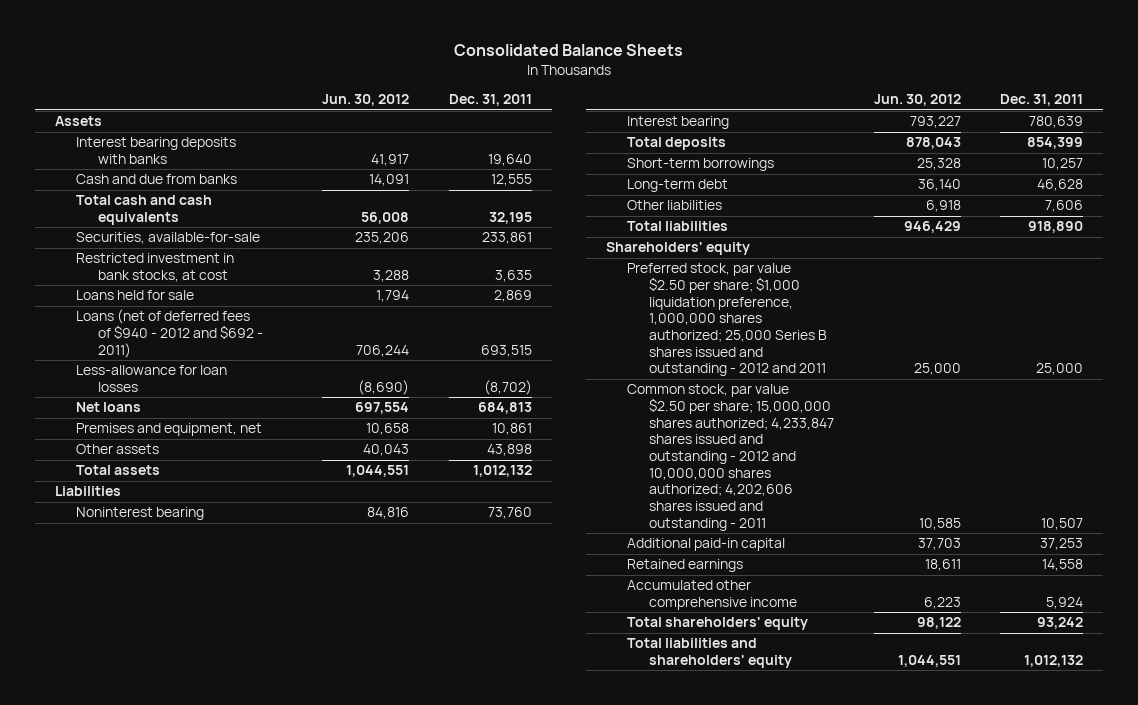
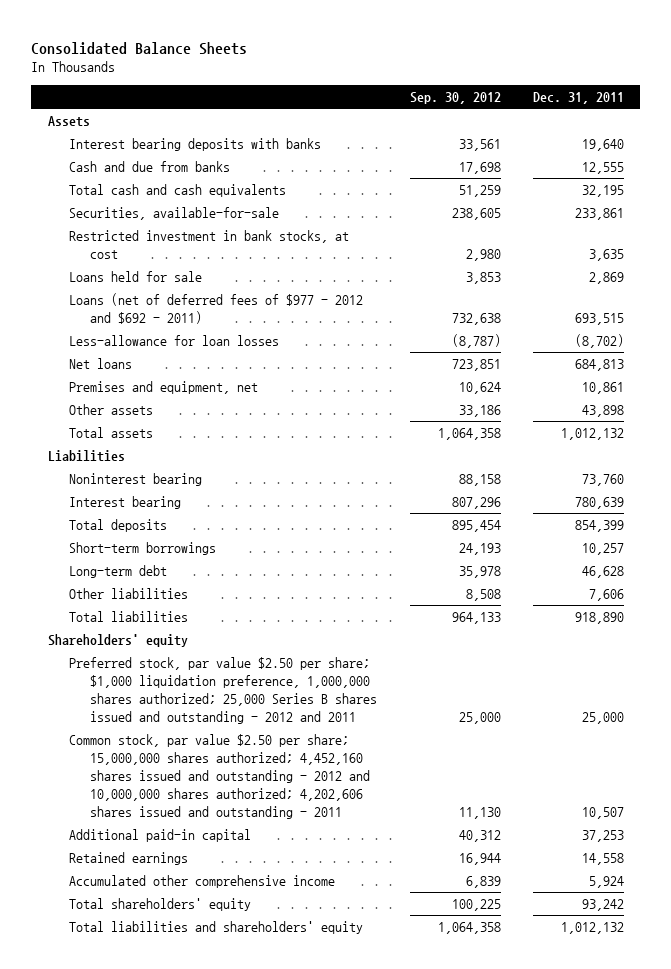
- | Jun. 30, 2012 | Dec. 31, 2011
+ | Sep. 30, 2012 | Dec. 31, 2011
- Loans (net of deferred fees of $940 - 2012 and $692 - 2011) | 706,244 | 693,515
+ Loans (net of deferred fees of $977 - 2012 and $692 - 2011) | 732,638 | 693,515
- Common stock, par value $2.50 per share; 15,000,000 shares authorized; 4,233,847 shares issued and outstanding - 2012 and 10,000,000 shares authorized; 4,202,606 shares issued and outstanding - 2011 | 10,585 | 10,507
+ Common stock, par value $2.50 per share; 15,000,000 shares authorized; 4,452,160 shares issued and outstanding - 2012 and 10,000,000 shares authorized; 4,202,606 shares issued and outstanding - 2011 | 11,130 | 10,507

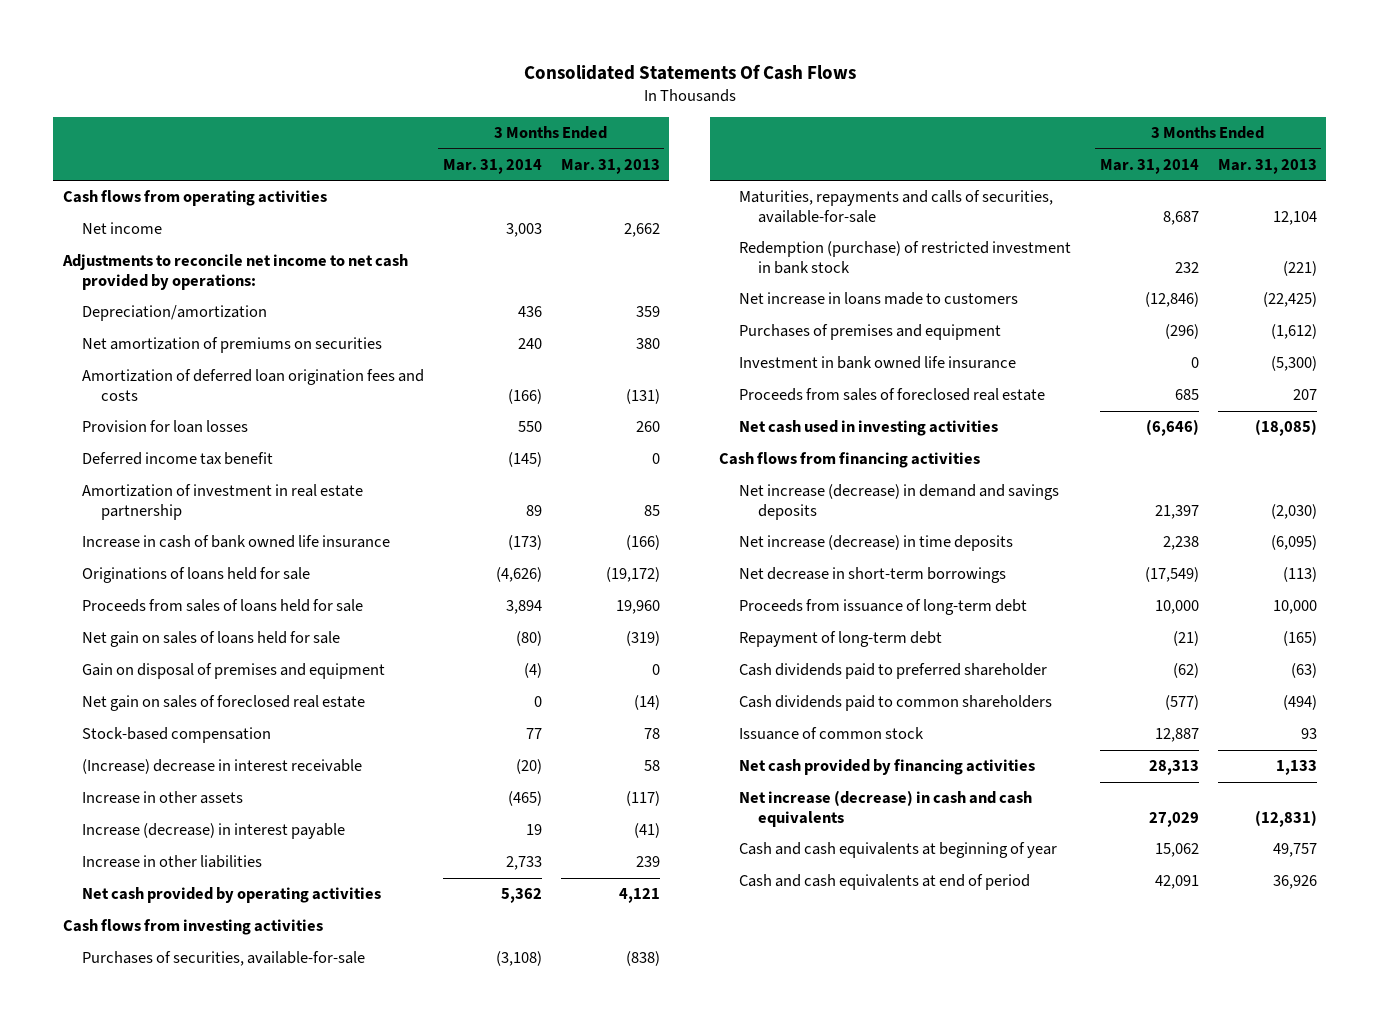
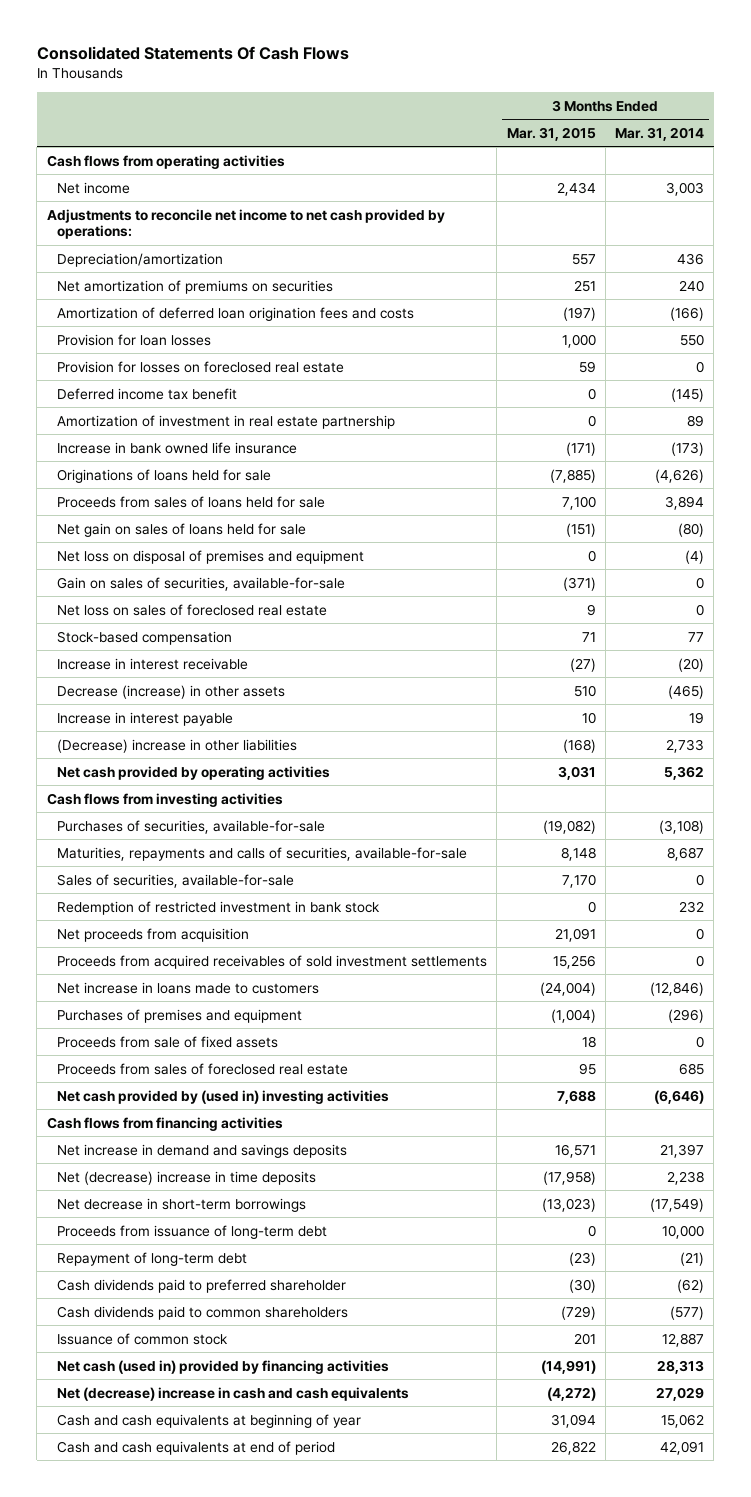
- | 3 Months Ended Mar. 31, 2014 | 3 Months Ended Mar. 31, 2013
+ | 3 Months Ended Mar. 31, 2015 | 3 Months Ended Mar. 31, 2014
+ Provision for losses on foreclosed real estate | 59 | 0
- Increase in cash of bank owned life insurance | (173) | (166)
+ Increase in bank owned life insurance | (171) | (173)
- Gain on disposal of premises and equipment | (4) | 0
- Net gain on sales of foreclosed real estate | 0 | (14)
+ Net loss on disposal of premises and equipment | 0 | (4)
+ Gain on sales of securities, available-for-sale | (371) | 0
+ Net loss on sales of foreclosed real estate | 9 | 0
- (Increase) decrease in interest receivable | (20) | 58
- Increase in other assets | (465) | (117)
- Increase (decrease) in interest payable | 19 | (41)
- Increase in other liabilities | 2,733 | 239
+ Increase in interest receivable | (27) | (20)
+ Decrease (increase) in other assets | 510 | (465)
+ Increase in interest payable | 10 | 19
+ (Decrease) increase in other liabilities | (168) | 2,733
- Redemption (purchase) of restricted investment in bank stock | 232 | (221)
+ Sales of securities, available-for-sale | 7,170 | 0
+ Redemption of restricted investment in bank stock | 0 | 232
+ Net proceeds from acquisition | 21,091 | 0
+ Proceeds from acquired receivables of sold investment settlements | 15,256 | 0
- Investment in bank owned life insurance | 0 | (5,300)
+ Proceeds from sale of fixed assets | 18 | 0
- Net cash used in investing activities | (6,646) | (18,085)
+ Net cash provided by (used in) investing activities | 7,688 | (6,646)
- Net increase (decrease) in demand and savings deposits | 21,397 | (2,030)
- Net increase (decrease) in time deposits | 2,238 | (6,095)
+ Net increase in demand and savings deposits | 16,571 | 21,397
+ Net (decrease) increase in time deposits | (17,958) | 2,238
- Net cash provided by financing activities | 28,313 | 1,133
- Net increase (decrease) in cash and cash equivalents | 27,029 | (12,831)
+ Net cash (used in) provided by financing activities | (14,991) | 28,313
+ Net (decrease) increase in cash and cash equivalents | (4,272) | 27,029

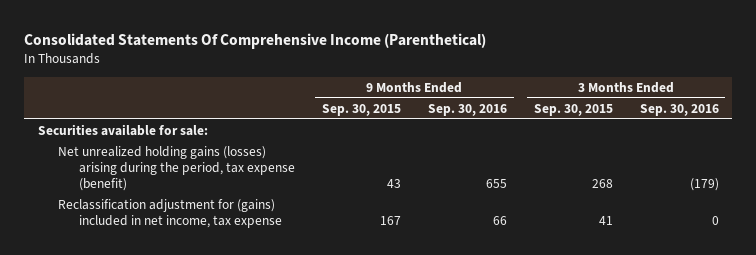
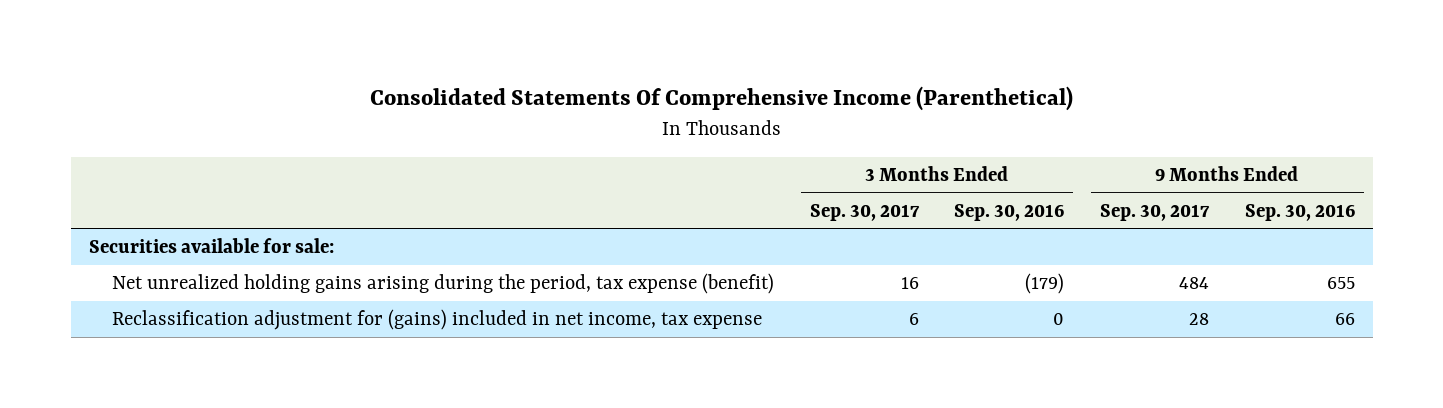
- | 9 Months Ended Sep. 30, 2015 | 9 Months Ended Sep. 30, 2016 | 3 Months Ended Sep. 30, 2015 | 3 Months Ended Sep. 30, 2016
+ | 3 Months Ended Sep. 30, 2017 | 3 Months Ended Sep. 30, 2016 | 9 Months Ended Sep. 30, 2017 | 9 Months Ended Sep. 30, 2016
- Net unrealized holding gains (losses) arising during the period, tax expense (benefit) | 43 | 655 | 268 | (179)
+ Net unrealized holding gains arising during the period, tax expense (benefit) | 16 | (179) | 484 | 655

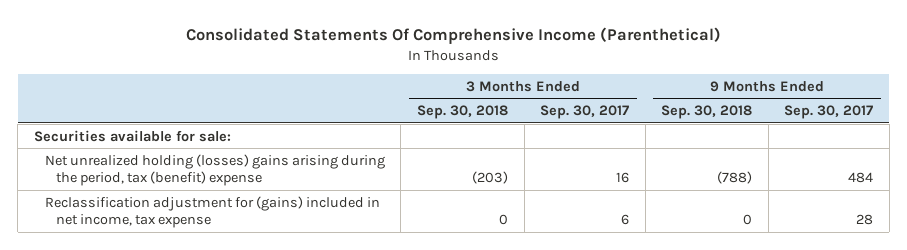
- | 3 Months Ended Sep. 30, 2017 | 3 Months Ended Sep. 30, 2016 | 9 Months Ended Sep. 30, 2017 | 9 Months Ended Sep. 30, 2016
+ | 3 Months Ended Sep. 30, 2018 | 3 Months Ended Sep. 30, 2017 | 9 Months Ended Sep. 30, 2018 | 9 Months Ended Sep. 30, 2017
- Net unrealized holding gains arising during the period, tax expense (benefit) | 16 | (179) | 484 | 655
+ Net unrealized holding (losses) gains arising during the period, tax (benefit) expense | (203) | 16 | (788) | 484

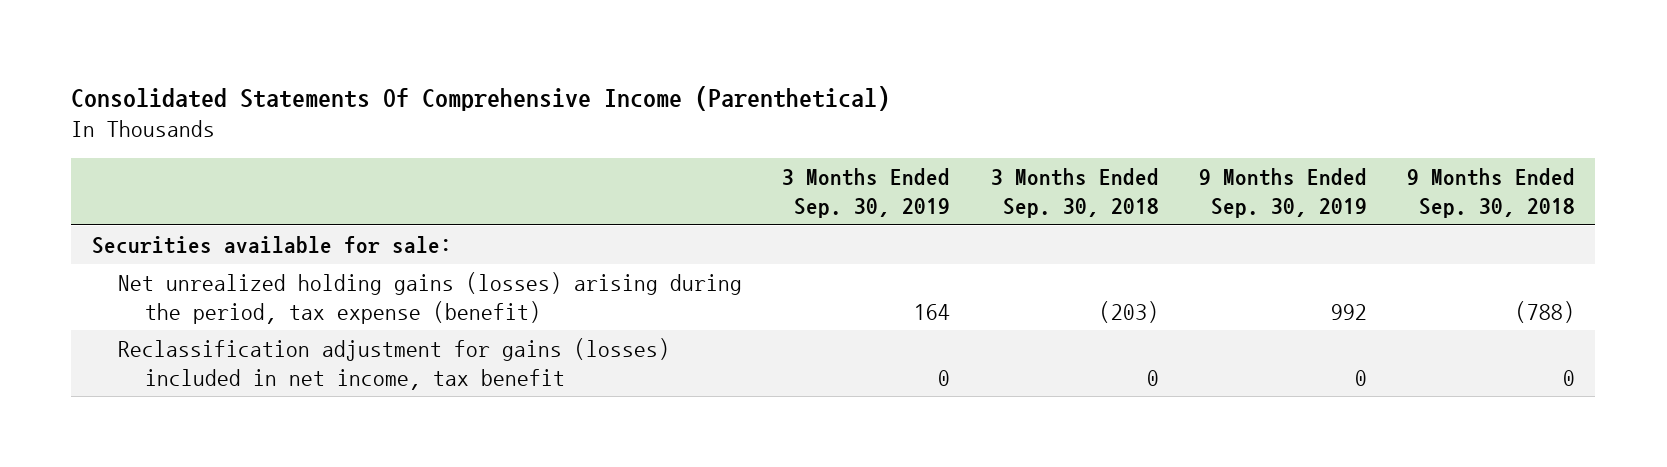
- | 3 Months Ended Sep. 30, 2018 | 3 Months Ended Sep. 30, 2017 | 9 Months Ended Sep. 30, 2018 | 9 Months Ended Sep. 30, 2017
+ | 3 Months Ended Sep. 30, 2019 | 3 Months Ended Sep. 30, 2018 | 9 Months Ended Sep. 30, 2019 | 9 Months Ended Sep. 30, 2018
- Net unrealized holding (losses) gains arising during the period, tax (benefit) expense | (203) | 16 | (788) | 484
- Reclassification adjustment for (gains) included in net income, tax expense | 0 | 6 | 0 | 28
+ Net unrealized holding gains (losses) arising during the period, tax expense (benefit) | 164 | (203) | 992 | (788)
+ Reclassification adjustment for gains (losses) included in net income, tax benefit | 0 | 0 | 0 | 0

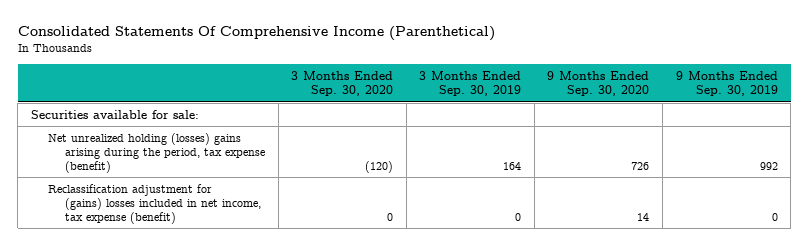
- | 3 Months Ended Sep. 30, 2019 | 3 Months Ended Sep. 30, 2018 | 9 Months Ended Sep. 30, 2019 | 9 Months Ended Sep. 30, 2018
+ | 3 Months Ended Sep. 30, 2020 | 3 Months Ended Sep. 30, 2019 | 9 Months Ended Sep. 30, 2020 | 9 Months Ended Sep. 30, 2019
- Net unrealized holding gains (losses) arising during the period, tax expense (benefit) | 164 | (203) | 992 | (788)
- Reclassification adjustment for gains (losses) included in net income, tax benefit | 0 | 0 | 0 | 0
+ Net unrealized holding (losses) gains arising during the period, tax expense (benefit) | (120) | 164 | 726 | 992
+ Reclassification adjustment for (gains) losses included in net income, tax expense (benefit) | 0 | 0 | 14 | 0

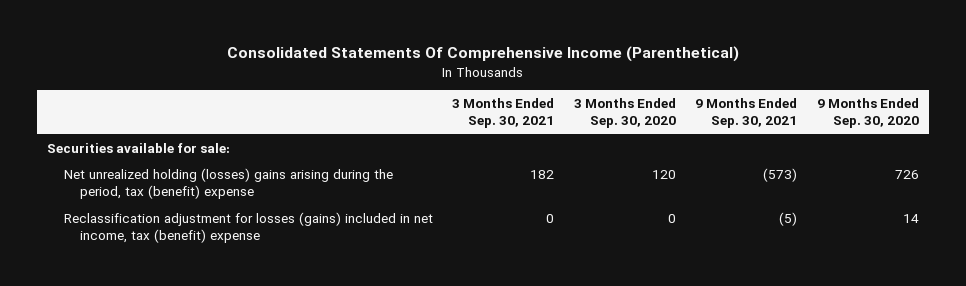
- | 3 Months Ended Sep. 30, 2020 | 3 Months Ended Sep. 30, 2019 | 9 Months Ended Sep. 30, 2020 | 9 Months Ended Sep. 30, 2019
+ | 3 Months Ended Sep. 30, 2021 | 3 Months Ended Sep. 30, 2020 | 9 Months Ended Sep. 30, 2021 | 9 Months Ended Sep. 30, 2020
- Net unrealized holding (losses) gains arising during the period, tax expense (benefit) | (120) | 164 | 726 | 992
- Reclassification adjustment for (gains) losses included in net income, tax expense (benefit) | 0 | 0 | 14 | 0
+ Net unrealized holding (losses) gains arising during the period, tax (benefit) expense | 182 | 120 | (573) | 726
+ Reclassification adjustment for losses (gains) included in net income, tax (benefit) expense | 0 | 0 | (5) | 14

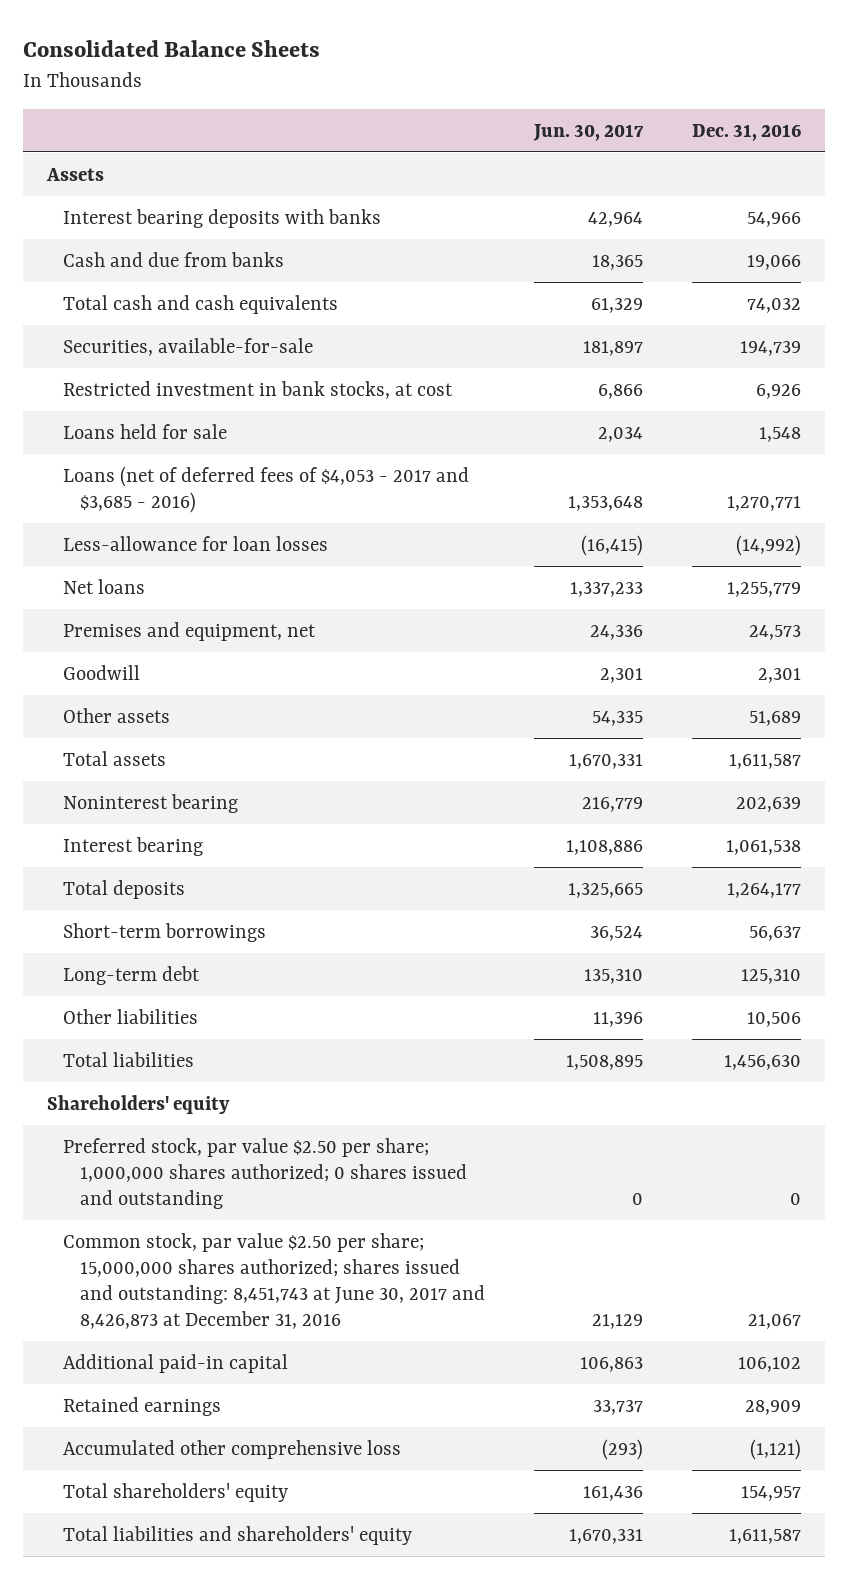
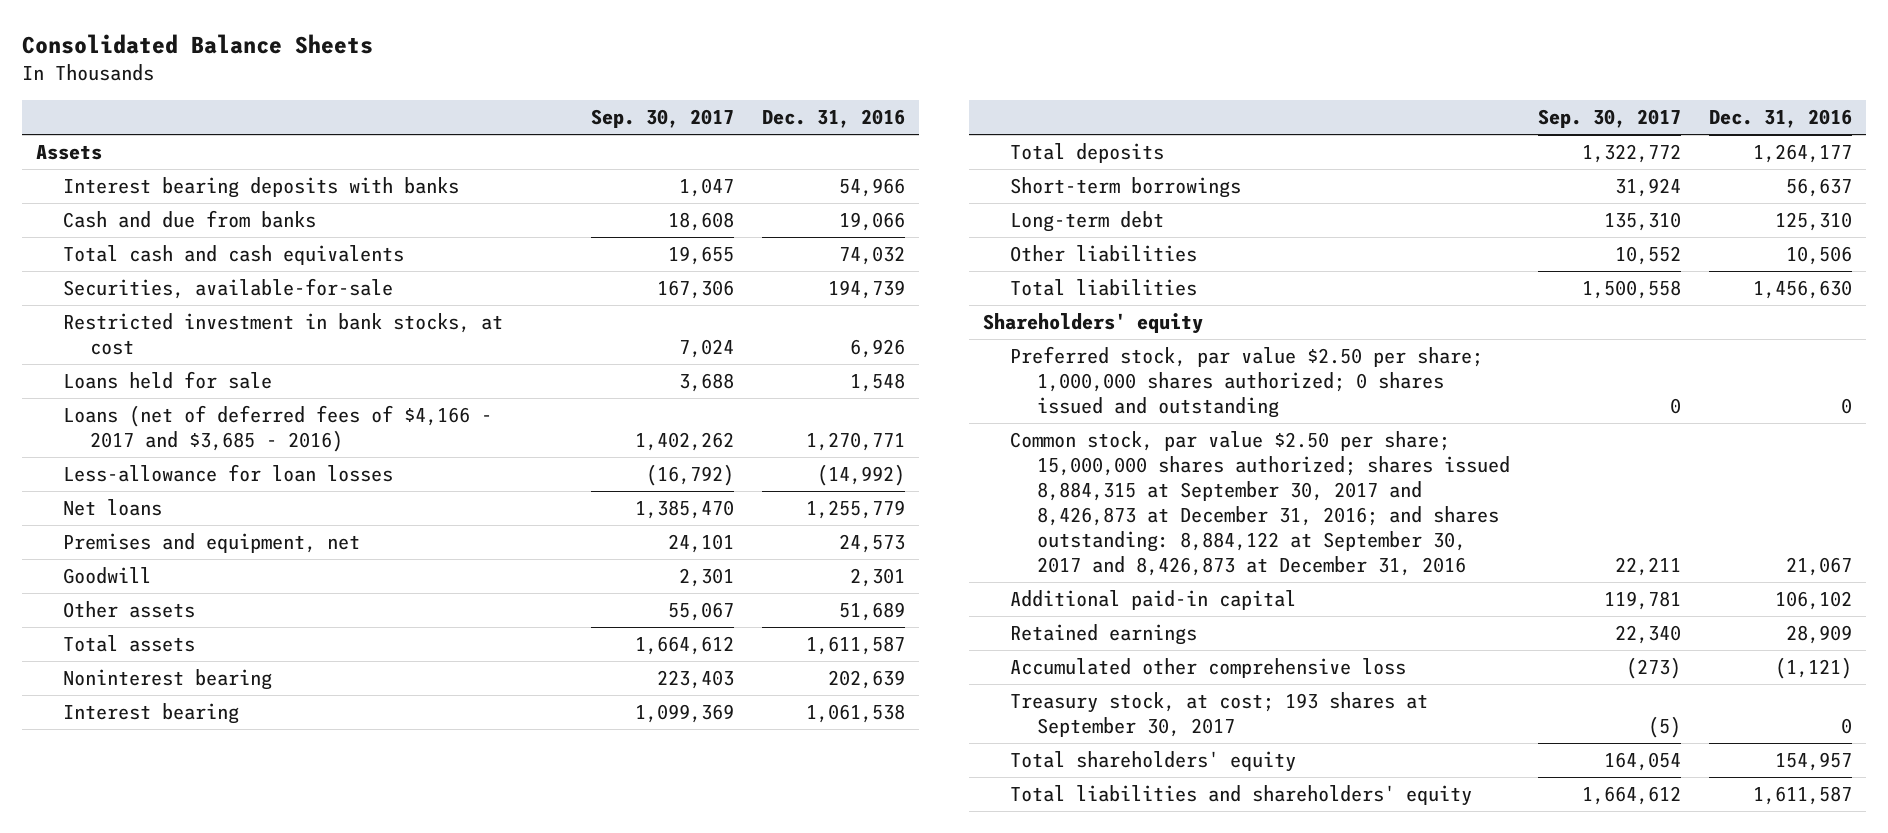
- | Jun. 30, 2017 | Dec. 31, 2016
+ | Sep. 30, 2017 | Dec. 31, 2016
- Loans (net of deferred fees of $4,053 - 2017 and $3,685 - 2016) | 1,353,648 | 1,270,771
+ Loans (net of deferred fees of $4,166 - 2017 and $3,685 - 2016) | 1,402,262 | 1,270,771
- Common stock, par value $2.50 per share; 15,000,000 shares authorized; shares issued and outstanding: 8,451,743 at June 30, 2017 and 8,426,873 at December 31, 2016 | 21,129 | 21,067
+ Common stock, par value $2.50 per share; 15,000,000 shares authorized; shares issued 8,884,315 at September 30, 2017 and 8,426,873 at December 31, 2016; and shares outstanding: 8,884,122 at September 30, 2017 and 8,426,873 at December 31, 2016 | 22,211 | 21,067
+ Treasury stock, at cost; 193 shares at September 30, 2017 | (5) | 0

